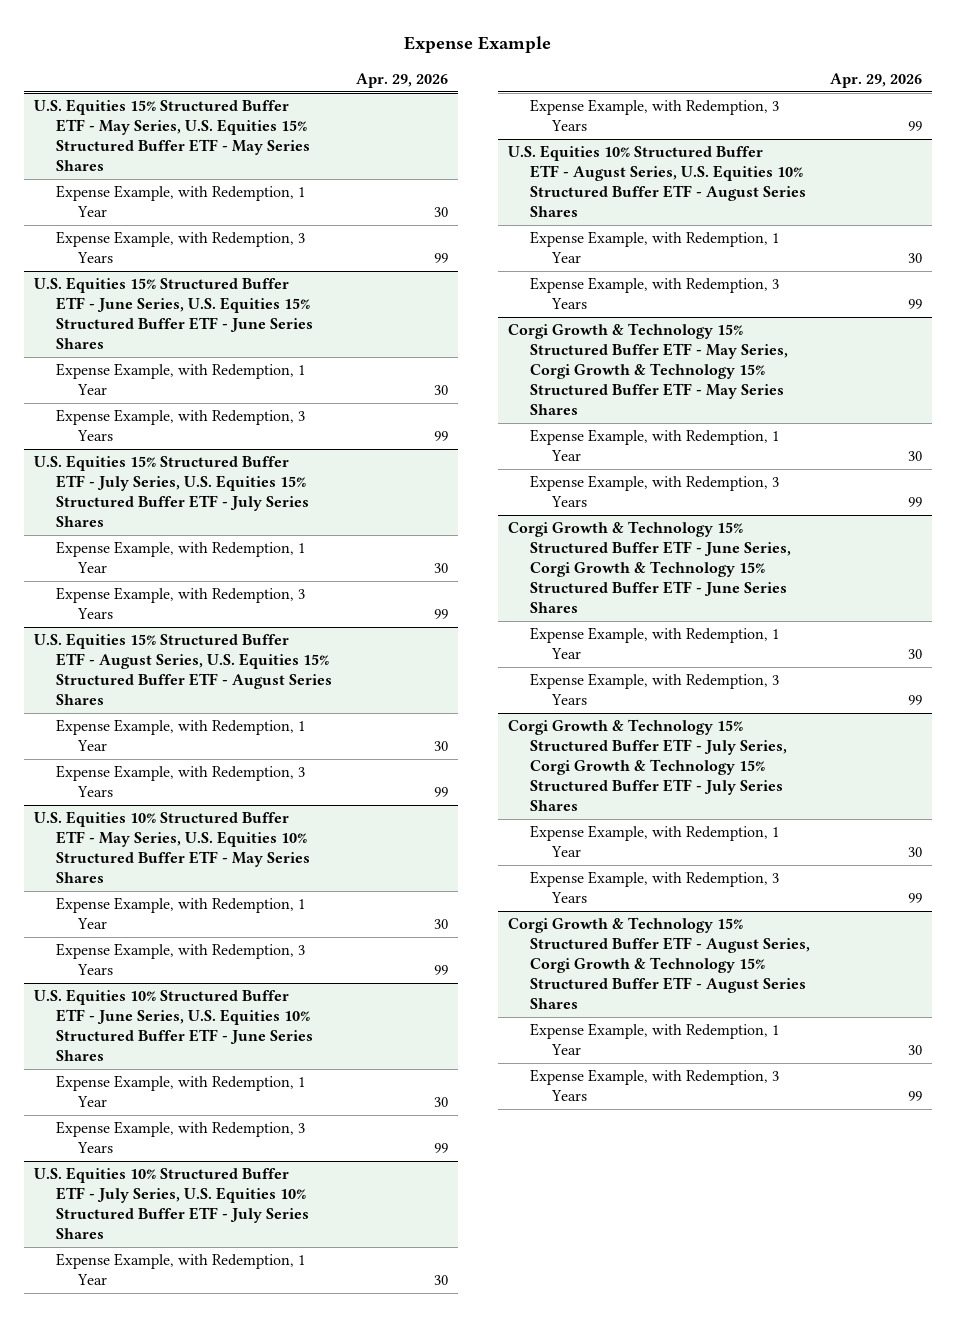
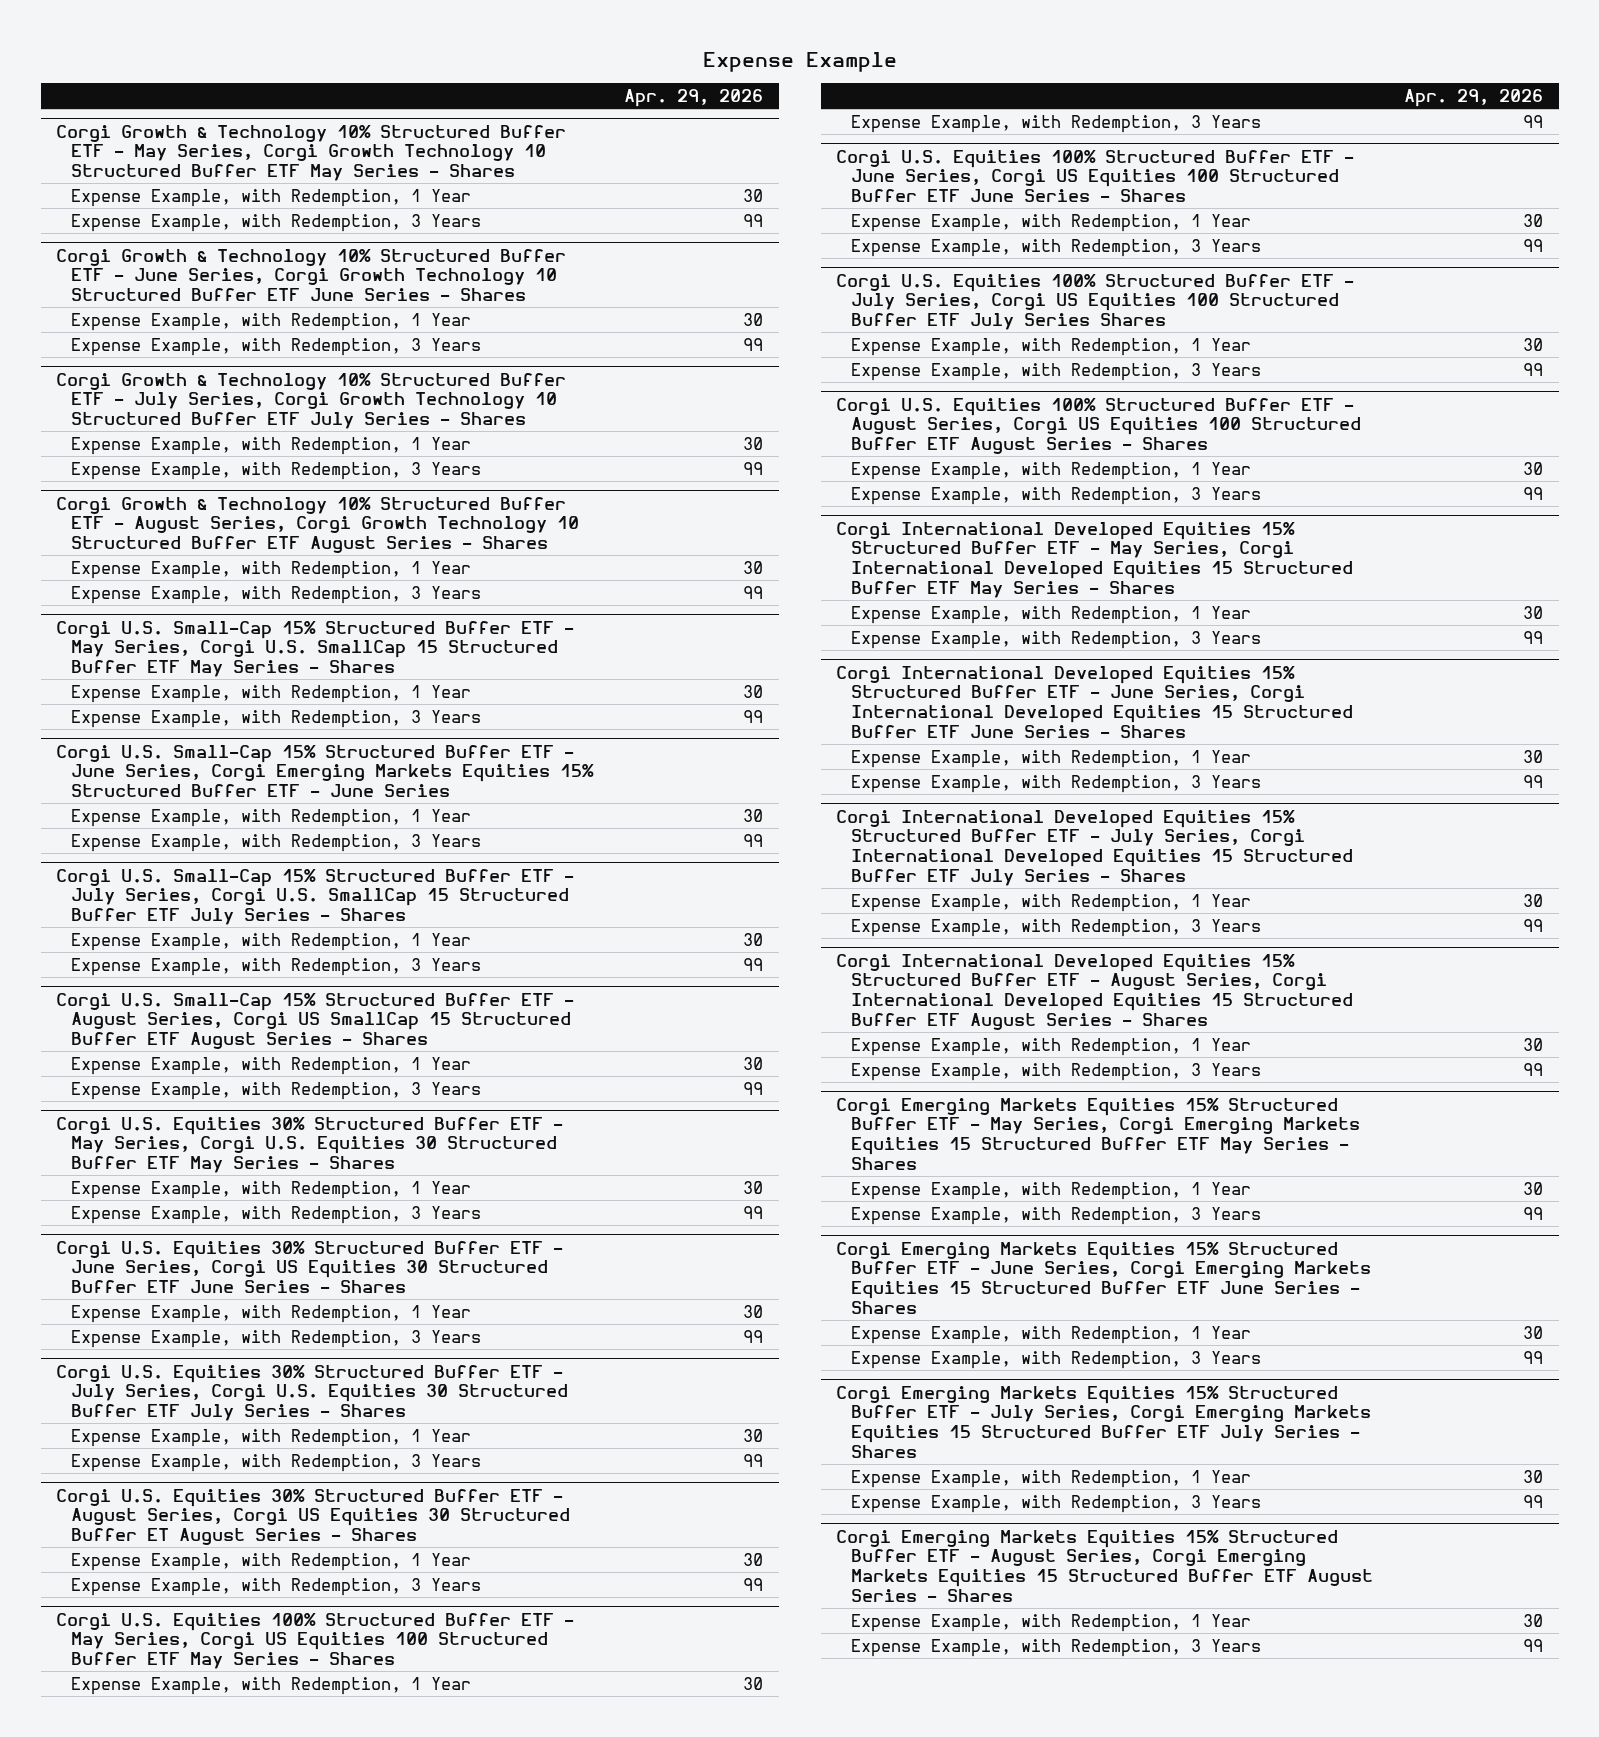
- U.S. Equities 15% Structured Buffer ETF - May Series, U.S. Equities 15% Structured Buffer ETF - May Series Shares
+ Corgi Growth & Technology 10% Structured Buffer ETF - May Series, Corgi Growth Technology 10 Structured Buffer ETF May Series - Shares
- U.S. Equities 15% Structured Buffer ETF - June Series, U.S. Equities 15% Structured Buffer ETF - June Series Shares
+ Corgi Growth & Technology 10% Structured Buffer ETF - June Series, Corgi Growth Technology 10 Structured Buffer ETF June Series - Shares
- U.S. Equities 15% Structured Buffer ETF - July Series, U.S. Equities 15% Structured Buffer ETF - July Series Shares
+ Corgi Growth & Technology 10% Structured Buffer ETF - July Series, Corgi Growth Technology 10 Structured Buffer ETF July Series - Shares
- U.S. Equities 15% Structured Buffer ETF - August Series, U.S. Equities 15% Structured Buffer ETF - August Series Shares
+ Corgi Growth & Technology 10% Structured Buffer ETF - August Series, Corgi Growth Technology 10 Structured Buffer ETF August Series - Shares
- U.S. Equities 10% Structured Buffer ETF - May Series, U.S. Equities 10% Structured Buffer ETF - May Series Shares
+ Corgi U.S. Small-Cap 15% Structured Buffer ETF - May Series, Corgi U.S. SmallCap 15 Structured Buffer ETF May Series - Shares
- U.S. Equities 10% Structured Buffer ETF - June Series, U.S. Equities 10% Structured Buffer ETF - June Series Shares
+ Corgi U.S. Small-Cap 15% Structured Buffer ETF - June Series, Corgi Emerging Markets Equities 15% Structured Buffer ETF - June Series
- U.S. Equities 10% Structured Buffer ETF - July Series, U.S. Equities 10% Structured Buffer ETF - July Series Shares
+ Corgi U.S. Small-Cap 15% Structured Buffer ETF - July Series, Corgi U.S. SmallCap 15 Structured Buffer ETF July Series - Shares
- U.S. Equities 10% Structured Buffer ETF - August Series, U.S. Equities 10% Structured Buffer ETF - August Series Shares
+ Corgi U.S. Small-Cap 15% Structured Buffer ETF - August Series, Corgi US SmallCap 15 Structured Buffer ETF August Series - Shares
- Corgi Growth & Technology 15% Structured Buffer ETF - May Series, Corgi Growth & Technology 15% Structured Buffer ETF - May Series Shares
+ Corgi U.S. Equities 30% Structured Buffer ETF - May Series, Corgi U.S. Equities 30 Structured Buffer ETF May Series - Shares
- Corgi Growth & Technology 15% Structured Buffer ETF - June Series, Corgi Growth & Technology 15% Structured Buffer ETF - June Series Shares
+ Corgi U.S. Equities 30% Structured Buffer ETF - June Series, Corgi US Equities 30 Structured Buffer ETF June Series - Shares
- Corgi Growth & Technology 15% Structured Buffer ETF - July Series, Corgi Growth & Technology 15% Structured Buffer ETF - July Series Shares
+ Corgi U.S. Equities 30% Structured Buffer ETF - July Series, Corgi U.S. Equities 30 Structured Buffer ETF July Series - Shares
- Corgi Growth & Technology 15% Structured Buffer ETF - August Series, Corgi Growth & Technology 15% Structured Buffer ETF - August Series Shares
+ Corgi U.S. Equities 30% Structured Buffer ETF - August Series, Corgi US Equities 30 Structured Buffer ET August Series - Shares
+ Corgi U.S. Equities 100% Structured Buffer ETF - May Series, Corgi US Equities 100 Structured Buffer ETF May Series - Shares
+ Expense Example, with Redemption, 1 Year | 30
+ Expense Example, with Redemption, 3 Years | 99
+ Corgi U.S. Equities 100% Structured Buffer ETF - June Series, Corgi US Equities 100 Structured Buffer ETF June Series - Shares
+ Expense Example, with Redemption, 1 Year | 30
+ Expense Example, with Redemption, 3 Years | 99
+ Corgi U.S. Equities 100% Structured Buffer ETF - July Series, Corgi US Equities 100 Structured Buffer ETF July Series Shares
+ Expense Example, with Redemption, 1 Year | 30
+ Expense Example, with Redemption, 3 Years | 99
+ Corgi U.S. Equities 100% Structured Buffer ETF - August Series, Corgi US Equities 100 Structured Buffer ETF August Series - Shares
+ Expense Example, with Redemption, 1 Year | 30
+ Expense Example, with Redemption, 3 Years | 99
+ Corgi International Developed Equities 15% Structured Buffer ETF - May Series, Corgi International Developed Equities 15 Structured Buffer ETF May Series - Shares
+ Expense Example, with Redemption, 1 Year | 30
+ Expense Example, with Redemption, 3 Years | 99
+ Corgi International Developed Equities 15% Structured Buffer ETF - June Series, Corgi International Developed Equities 15 Structured Buffer ETF June Series - Shares
+ Expense Example, with Redemption, 1 Year | 30
+ Expense Example, with Redemption, 3 Years | 99
+ Corgi International Developed Equities 15% Structured Buffer ETF - July Series, Corgi International Developed Equities 15 Structured Buffer ETF July Series - Shares
+ Expense Example, with Redemption, 1 Year | 30
+ Expense Example, with Redemption, 3 Years | 99
+ Corgi International Developed Equities 15% Structured Buffer ETF - August Series, Corgi International Developed Equities 15 Structured Buffer ETF August Series - Shares
+ Expense Example, with Redemption, 1 Year | 30
+ Expense Example, with Redemption, 3 Years | 99
+ Corgi Emerging Markets Equities 15% Structured Buffer ETF - May Series, Corgi Emerging Markets Equities 15 Structured Buffer ETF May Series - Shares
+ Expense Example, with Redemption, 1 Year | 30
+ Expense Example, with Redemption, 3 Years | 99
+ Corgi Emerging Markets Equities 15% Structured Buffer ETF - June Series, Corgi Emerging Markets Equities 15 Structured Buffer ETF June Series - Shares
+ Expense Example, with Redemption, 1 Year | 30
+ Expense Example, with Redemption, 3 Years | 99
+ Corgi Emerging Markets Equities 15% Structured Buffer ETF - July Series, Corgi Emerging Markets Equities 15 Structured Buffer ETF July Series - Shares
+ Expense Example, with Redemption, 1 Year | 30
+ Expense Example, with Redemption, 3 Years | 99
+ Corgi Emerging Markets Equities 15% Structured Buffer ETF - August Series, Corgi Emerging Markets Equities 15 Structured Buffer ETF August Series - Shares
+ Expense Example, with Redemption, 1 Year | 30
+ Expense Example, with Redemption, 3 Years | 99

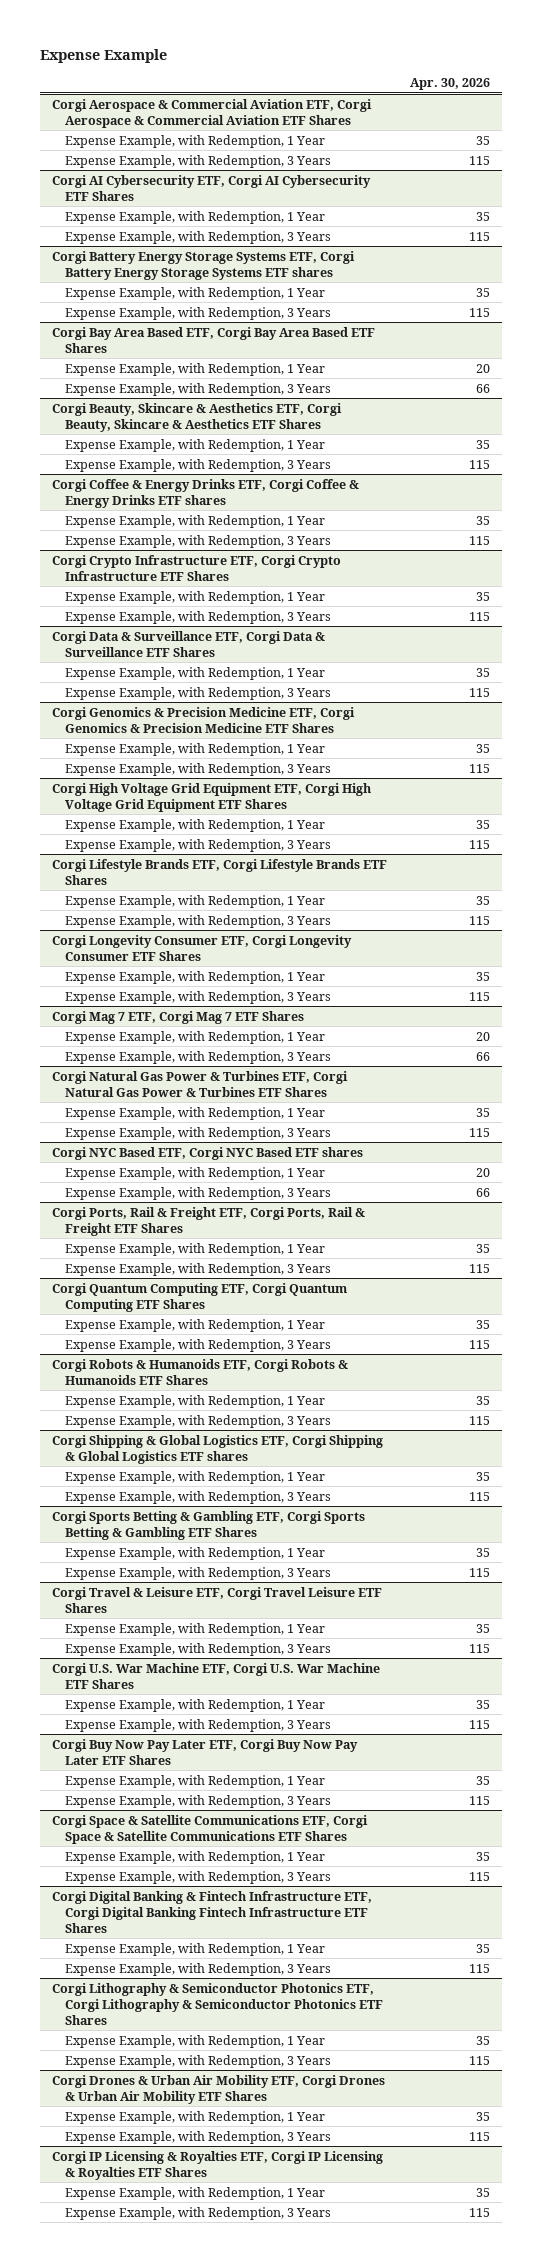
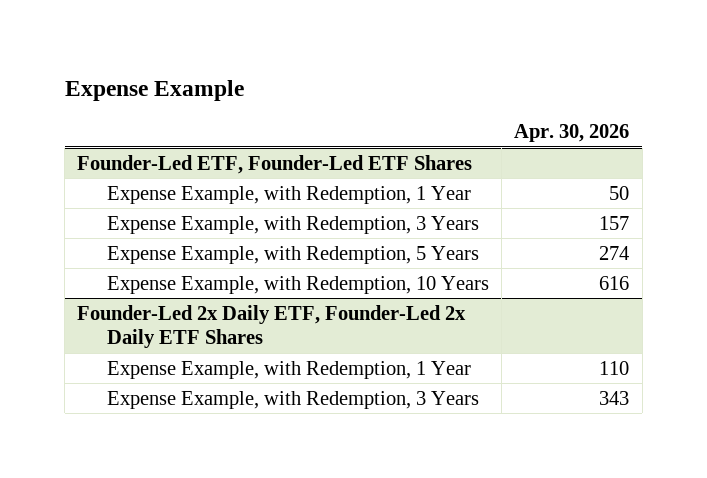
- Corgi Aerospace & Commercial Aviation ETF, Corgi Aerospace & Commercial Aviation ETF Shares
- Expense Example, with Redemption, 1 Year | 35
- Expense Example, with Redemption, 3 Years | 115
- Corgi AI Cybersecurity ETF, Corgi AI Cybersecurity ETF Shares
- Expense Example, with Redemption, 1 Year | 35
- Expense Example, with Redemption, 3 Years | 115
- Corgi Battery Energy Storage Systems ETF, Corgi Battery Energy Storage Systems ETF shares
- Expense Example, with Redemption, 1 Year | 35
- Expense Example, with Redemption, 3 Years | 115
- Corgi Bay Area Based ETF, Corgi Bay Area Based ETF Shares
- Expense Example, with Redemption, 1 Year | 20
- Expense Example, with Redemption, 3 Years | 66
- Corgi Beauty, Skincare & Aesthetics ETF, Corgi Beauty, Skincare & Aesthetics ETF Shares
- Expense Example, with Redemption, 1 Year | 35
- Expense Example, with Redemption, 3 Years | 115
- Corgi Coffee & Energy Drinks ETF, Corgi Coffee & Energy Drinks ETF shares
- Expense Example, with Redemption, 1 Year | 35
- Expense Example, with Redemption, 3 Years | 115
- Corgi Crypto Infrastructure ETF, Corgi Crypto Infrastructure ETF Shares
- Expense Example, with Redemption, 1 Year | 35
- Expense Example, with Redemption, 3 Years | 115
- Corgi Data & Surveillance ETF, Corgi Data & Surveillance ETF Shares
- Expense Example, with Redemption, 1 Year | 35
- Expense Example, with Redemption, 3 Years | 115
- Corgi Genomics & Precision Medicine ETF, Corgi Genomics & Precision Medicine ETF Shares
- Expense Example, with Redemption, 1 Year | 35
- Expense Example, with Redemption, 3 Years | 115
- Corgi High Voltage Grid Equipment ETF, Corgi High Voltage Grid Equipment ETF Shares
- Expense Example, with Redemption, 1 Year | 35
- Expense Example, with Redemption, 3 Years | 115
- Corgi Lifestyle Brands ETF, Corgi Lifestyle Brands ETF Shares
- Expense Example, with Redemption, 1 Year | 35
- Expense Example, with Redemption, 3 Years | 115
- Corgi Longevity Consumer ETF, Corgi Longevity Consumer ETF Shares
- Expense Example, with Redemption, 1 Year | 35
- Expense Example, with Redemption, 3 Years | 115
- Corgi Mag 7 ETF, Corgi Mag 7 ETF Shares
- Expense Example, with Redemption, 1 Year | 20
- Expense Example, with Redemption, 3 Years | 66
- Corgi Natural Gas Power & Turbines ETF, Corgi Natural Gas Power & Turbines ETF Shares
- Expense Example, with Redemption, 1 Year | 35
- Expense Example, with Redemption, 3 Years | 115
- Corgi NYC Based ETF, Corgi NYC Based ETF shares
- Expense Example, with Redemption, 1 Year | 20
- Expense Example, with Redemption, 3 Years | 66
- Corgi Ports, Rail & Freight ETF, Corgi Ports, Rail & Freight ETF Shares
- Expense Example, with Redemption, 1 Year | 35
- Expense Example, with Redemption, 3 Years | 115
- Corgi Quantum Computing ETF, Corgi Quantum Computing ETF Shares
- Expense Example, with Redemption, 1 Year | 35
- Expense Example, with Redemption, 3 Years | 115
- Corgi Robots & Humanoids ETF, Corgi Robots & Humanoids ETF Shares
- Expense Example, with Redemption, 1 Year | 35
- Expense Example, with Redemption, 3 Years | 115
- Corgi Shipping & Global Logistics ETF, Corgi Shipping & Global Logistics ETF shares
- Expense Example, with Redemption, 1 Year | 35
- Expense Example, with Redemption, 3 Years | 115
- Corgi Sports Betting & Gambling ETF, Corgi Sports Betting & Gambling ETF Shares
- Expense Example, with Redemption, 1 Year | 35
- Expense Example, with Redemption, 3 Years | 115
- Corgi Travel & Leisure ETF, Corgi Travel Leisure ETF Shares
- Expense Example, with Redemption, 1 Year | 35
- Expense Example, with Redemption, 3 Years | 115
- Corgi U.S. War Machine ETF, Corgi U.S. War Machine ETF Shares
- Expense Example, with Redemption, 1 Year | 35
- Expense Example, with Redemption, 3 Years | 115
- Corgi Buy Now Pay Later ETF, Corgi Buy Now Pay Later ETF Shares
- Expense Example, with Redemption, 1 Year | 35
- Expense Example, with Redemption, 3 Years | 115
- Corgi Space & Satellite Communications ETF, Corgi Space & Satellite Communications ETF Shares
- Expense Example, with Redemption, 1 Year | 35
- Expense Example, with Redemption, 3 Years | 115
- Corgi Digital Banking & Fintech Infrastructure ETF, Corgi Digital Banking Fintech Infrastructure ETF Shares
- Expense Example, with Redemption, 1 Year | 35
- Expense Example, with Redemption, 3 Years | 115
- Corgi Lithography & Semiconductor Photonics ETF, Corgi Lithography & Semiconductor Photonics ETF Shares
- Expense Example, with Redemption, 1 Year | 35
- Expense Example, with Redemption, 3 Years | 115
- Corgi Drones & Urban Air Mobility ETF, Corgi Drones & Urban Air Mobility ETF Shares
- Expense Example, with Redemption, 1 Year | 35
- Expense Example, with Redemption, 3 Years | 115
- Corgi IP Licensing & Royalties ETF, Corgi IP Licensing & Royalties ETF Shares
- Expense Example, with Redemption, 1 Year | 35
- Expense Example, with Redemption, 3 Years | 115
+ Founder-Led ETF, Founder-Led ETF Shares
+ Expense Example, with Redemption, 1 Year | 50
+ Expense Example, with Redemption, 3 Years | 157
+ Expense Example, with Redemption, 5 Years | 274
+ Expense Example, with Redemption, 10 Years | 616
+ Founder-Led 2x Daily ETF, Founder-Led 2x Daily ETF Shares
+ Expense Example, with Redemption, 1 Year | 110
+ Expense Example, with Redemption, 3 Years | 343

